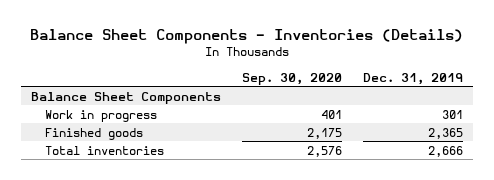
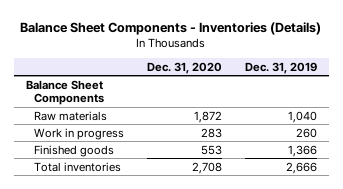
- | Sep. 30, 2020 | Dec. 31, 2019
+ | Dec. 31, 2020 | Dec. 31, 2019
- Work in progress | 401 | 301
- Finished goods | 2,175 | 2,365
+ Raw materials | 1,872 | 1,040
+ Work in progress | 283 | 260
+ Finished goods | 553 | 1,366

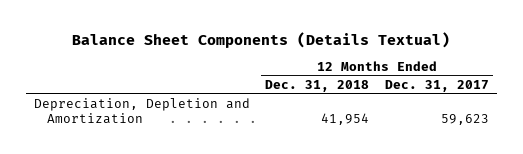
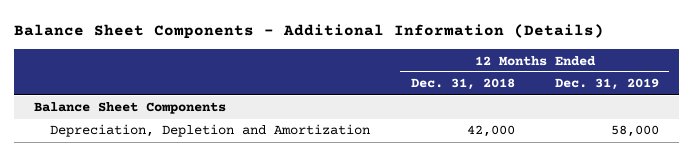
- Balance Sheet Components (Details Textual)
+ Balance Sheet Components - Additional Information (Details)
- | 12 Months Ended Dec. 31, 2018 | 12 Months Ended Dec. 31, 2017
+ | 12 Months Ended Dec. 31, 2018 | 12 Months Ended Dec. 31, 2019
- Depreciation, Depletion and Amortization | 41,954 | 59,623
+ Balance Sheet Components
+ Depreciation, Depletion and Amortization | 42,000 | 58,000

